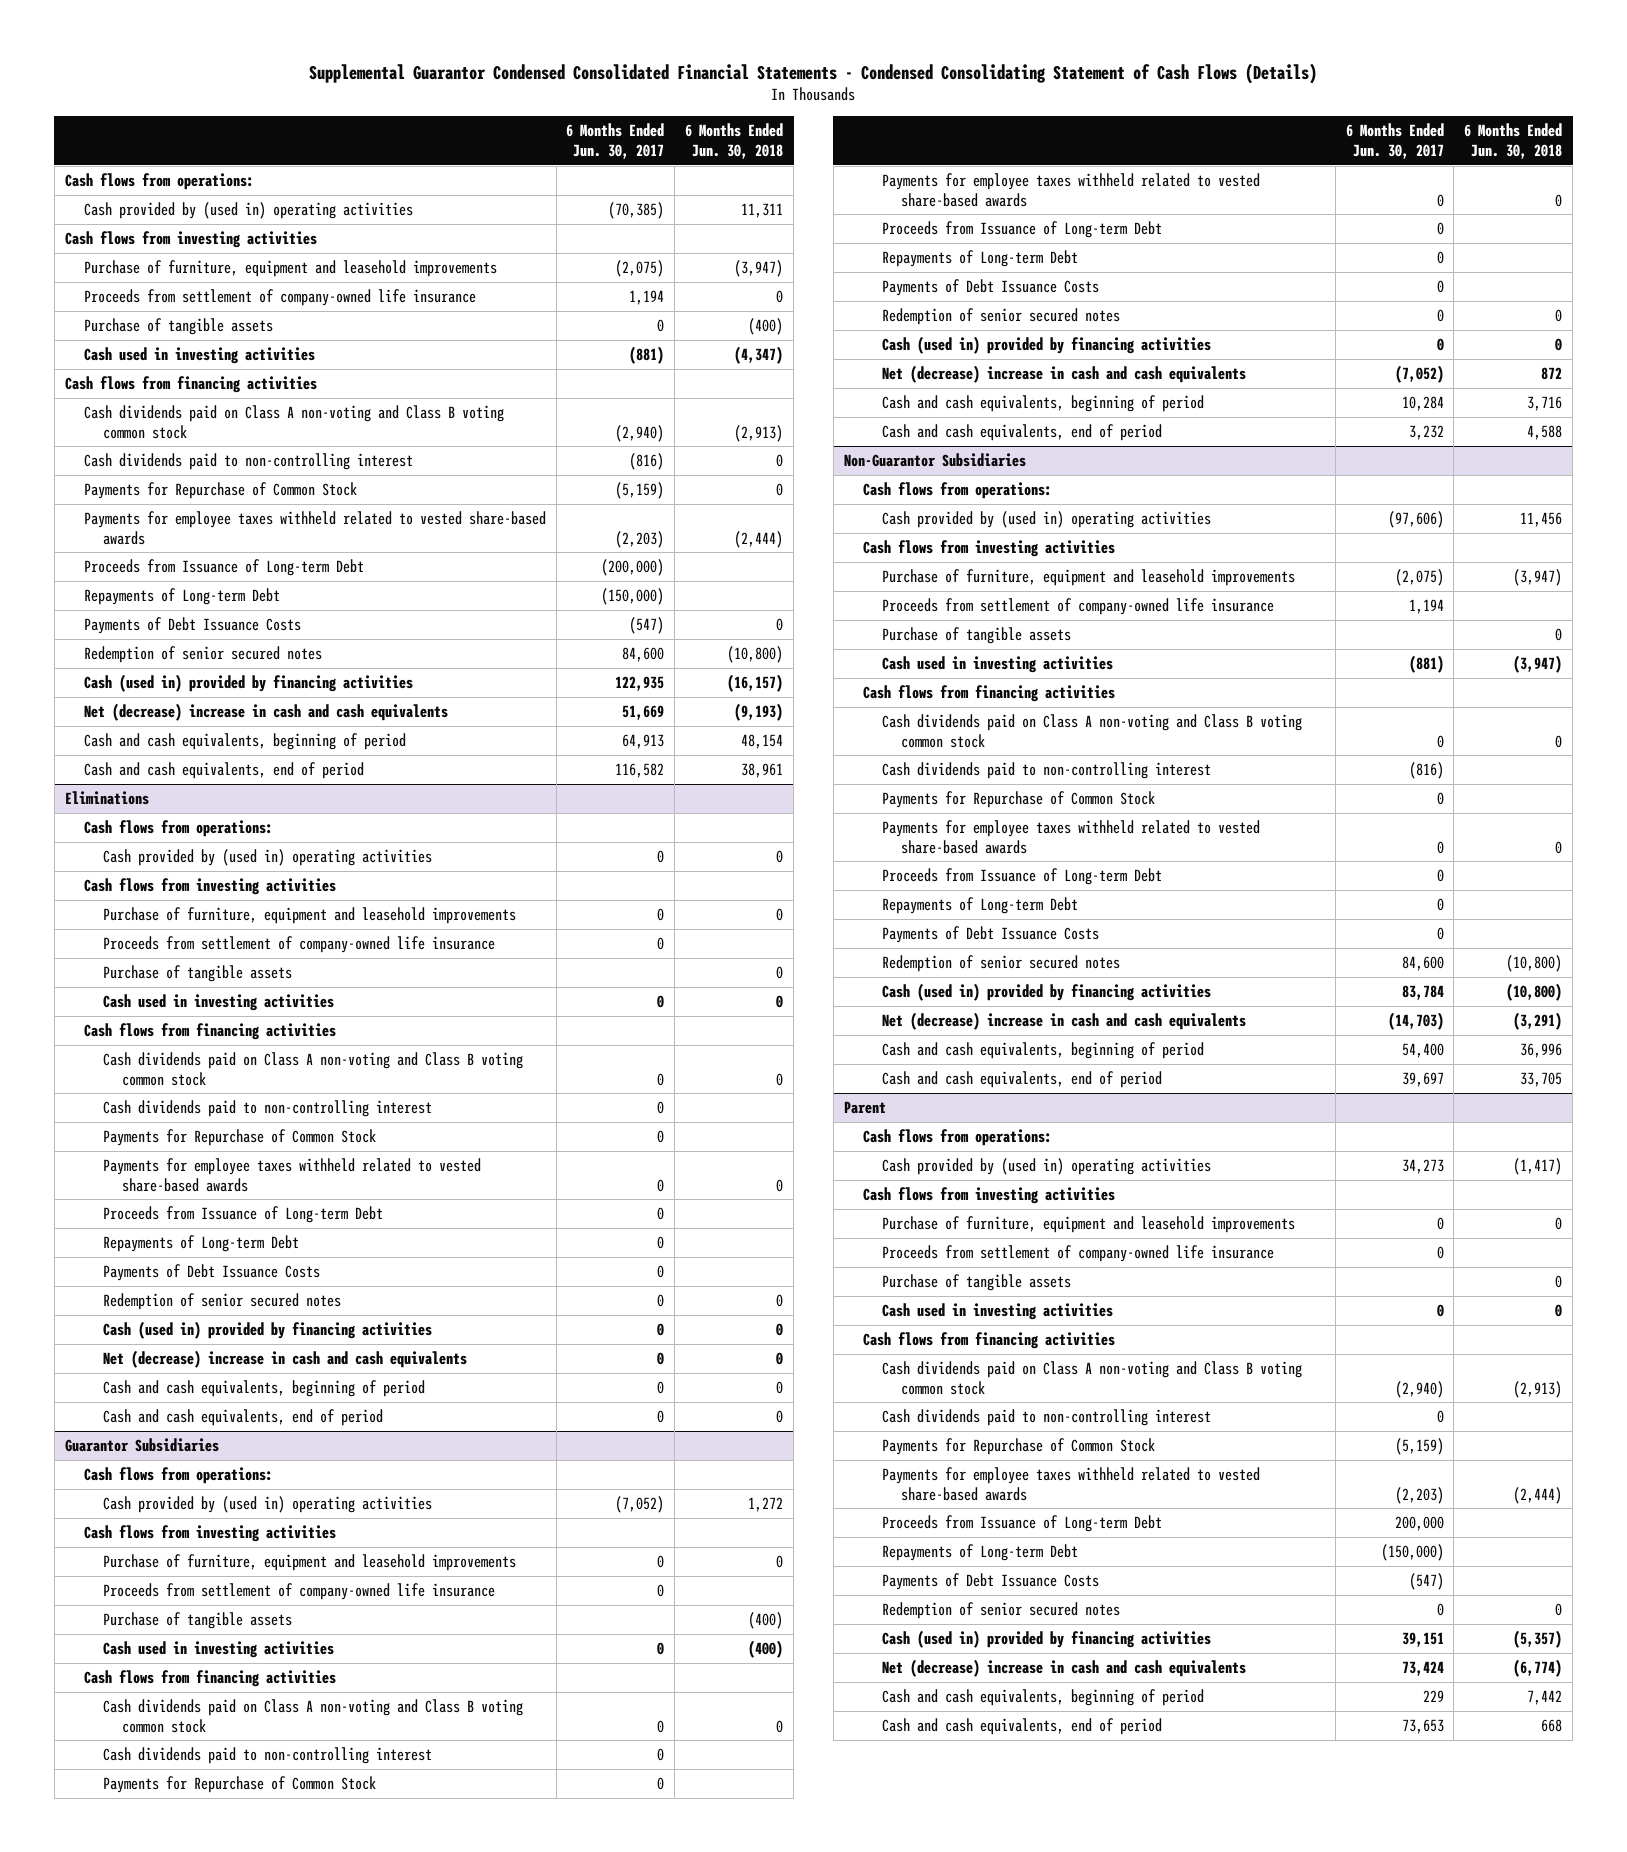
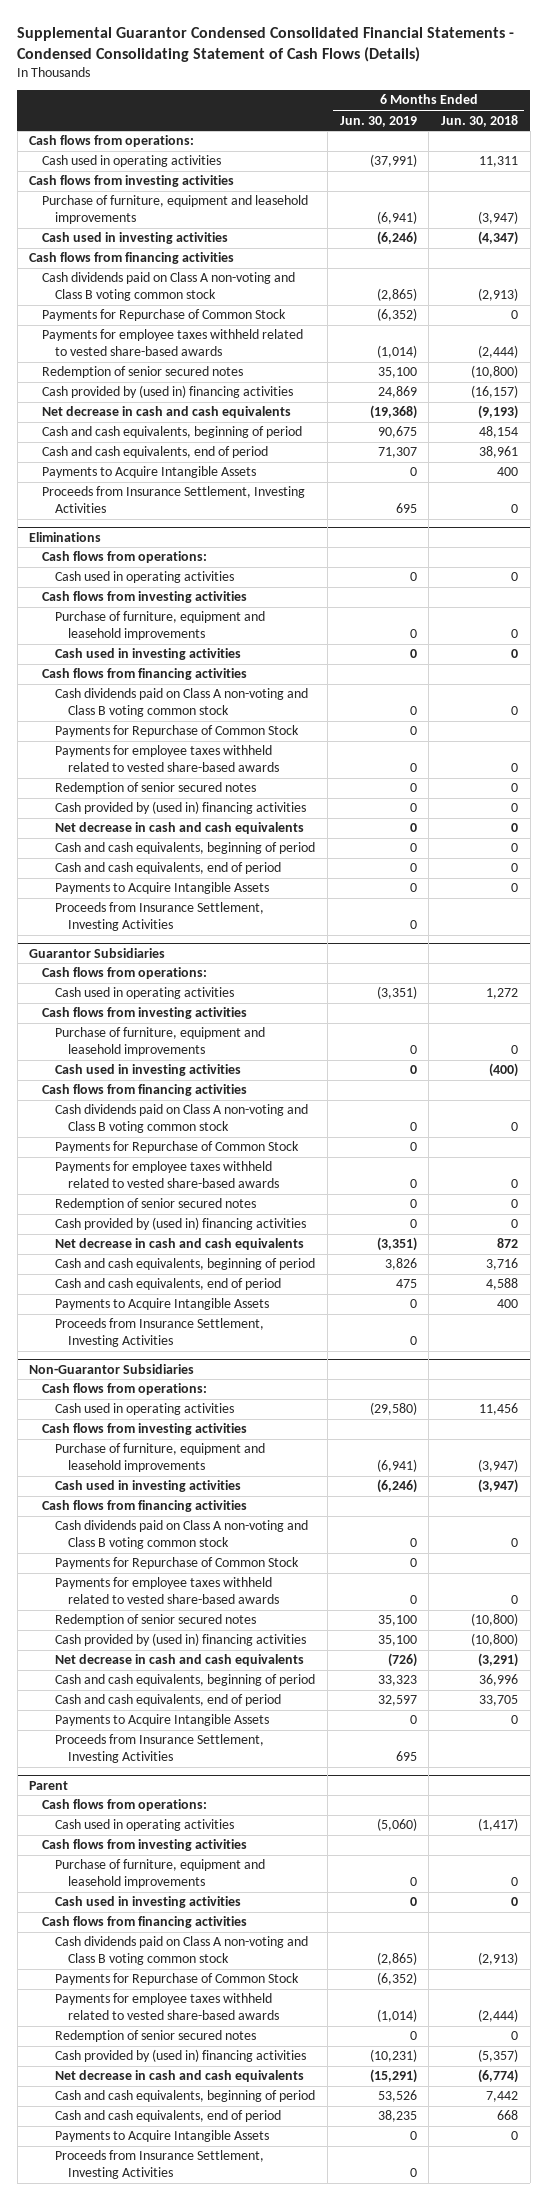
- | 6 Months Ended Jun. 30, 2017 | 6 Months Ended Jun. 30, 2018
+ | 6 Months Ended Jun. 30, 2019 | 6 Months Ended Jun. 30, 2018
- Cash provided by (used in) operating activities | (70,385) | 11,311
+ Cash used in operating activities | (37,991) | 11,311
- Proceeds from settlement of company-owned life insurance | 1,194 | 0
- Purchase of tangible assets | 0 | (400)
- Cash dividends paid to non-controlling interest | (816) | 0
- Proceeds from Issuance of Long-term Debt | (200,000) |
- Repayments of Long-term Debt | (150,000) |
- Payments of Debt Issuance Costs | (547) | 0
- Cash (used in) provided by financing activities | 122,935 | (16,157)
- Net (decrease) increase in cash and cash equivalents | 51,669 | (9,193)
+ Cash provided by (used in) financing activities | 24,869 | (16,157)
+ Net decrease in cash and cash equivalents | (19,368) | (9,193)
+ Payments to Acquire Intangible Assets | 0 | 400
+ Proceeds from Insurance Settlement, Investing Activities | 695 | 0
@ Eliminations
- Cash provided by (used in) operating activities | 0 | 0
+ Cash used in operating activities | 0 | 0
- Proceeds from settlement of company-owned life insurance | 0 |
- Purchase of tangible assets | | 0
- Cash dividends paid to non-controlling interest | 0 |
- Proceeds from Issuance of Long-term Debt | 0 |
- Repayments of Long-term Debt | 0 |
- Payments of Debt Issuance Costs | 0 |
- Cash (used in) provided by financing activities | 0 | 0
- Net (decrease) increase in cash and cash equivalents | 0 | 0
+ Cash provided by (used in) financing activities | 0 | 0
+ Net decrease in cash and cash equivalents | 0 | 0
+ Payments to Acquire Intangible Assets | 0 | 0
+ Proceeds from Insurance Settlement, Investing Activities | 0 |
@ Guarantor Subsidiaries
- Cash provided by (used in) operating activities | (7,052) | 1,272
+ Cash used in operating activities | (3,351) | 1,272
- Proceeds from settlement of company-owned life insurance | 0 |
- Purchase of tangible assets | | (400)
- Cash dividends paid to non-controlling interest | 0 |
- Proceeds from Issuance of Long-term Debt | 0 |
- Repayments of Long-term Debt | 0 |
- Payments of Debt Issuance Costs | 0 |
- Cash (used in) provided by financing activities | 0 | 0
- Net (decrease) increase in cash and cash equivalents | (7,052) | 872
+ Cash provided by (used in) financing activities | 0 | 0
+ Net decrease in cash and cash equivalents | (3,351) | 872
+ Payments to Acquire Intangible Assets | 0 | 400
+ Proceeds from Insurance Settlement, Investing Activities | 0 |
@ Non-Guarantor Subsidiaries
- Cash provided by (used in) operating activities | (97,606) | 11,456
+ Cash used in operating activities | (29,580) | 11,456
- Proceeds from settlement of company-owned life insurance | 1,194 |
- Purchase of tangible assets | | 0
- Cash dividends paid to non-controlling interest | (816) |
- Proceeds from Issuance of Long-term Debt | 0 |
- Repayments of Long-term Debt | 0 |
- Payments of Debt Issuance Costs | 0 |
- Cash (used in) provided by financing activities | 83,784 | (10,800)
- Net (decrease) increase in cash and cash equivalents | (14,703) | (3,291)
+ Cash provided by (used in) financing activities | 35,100 | (10,800)
+ Net decrease in cash and cash equivalents | (726) | (3,291)
+ Payments to Acquire Intangible Assets | 0 | 0
+ Proceeds from Insurance Settlement, Investing Activities | 695 |
@ Parent
- Cash provided by (used in) operating activities | 34,273 | (1,417)
+ Cash used in operating activities | (5,060) | (1,417)
- Proceeds from settlement of company-owned life insurance | 0 |
- Purchase of tangible assets | | 0
- Cash dividends paid to non-controlling interest | 0 |
- Proceeds from Issuance of Long-term Debt | 200,000 |
- Repayments of Long-term Debt | (150,000) |
- Payments of Debt Issuance Costs | (547) |
- Cash (used in) provided by financing activities | 39,151 | (5,357)
- Net (decrease) increase in cash and cash equivalents | 73,424 | (6,774)
+ Cash provided by (used in) financing activities | (10,231) | (5,357)
+ Net decrease in cash and cash equivalents | (15,291) | (6,774)
+ Payments to Acquire Intangible Assets | 0 | 0
+ Proceeds from Insurance Settlement, Investing Activities | 0 |

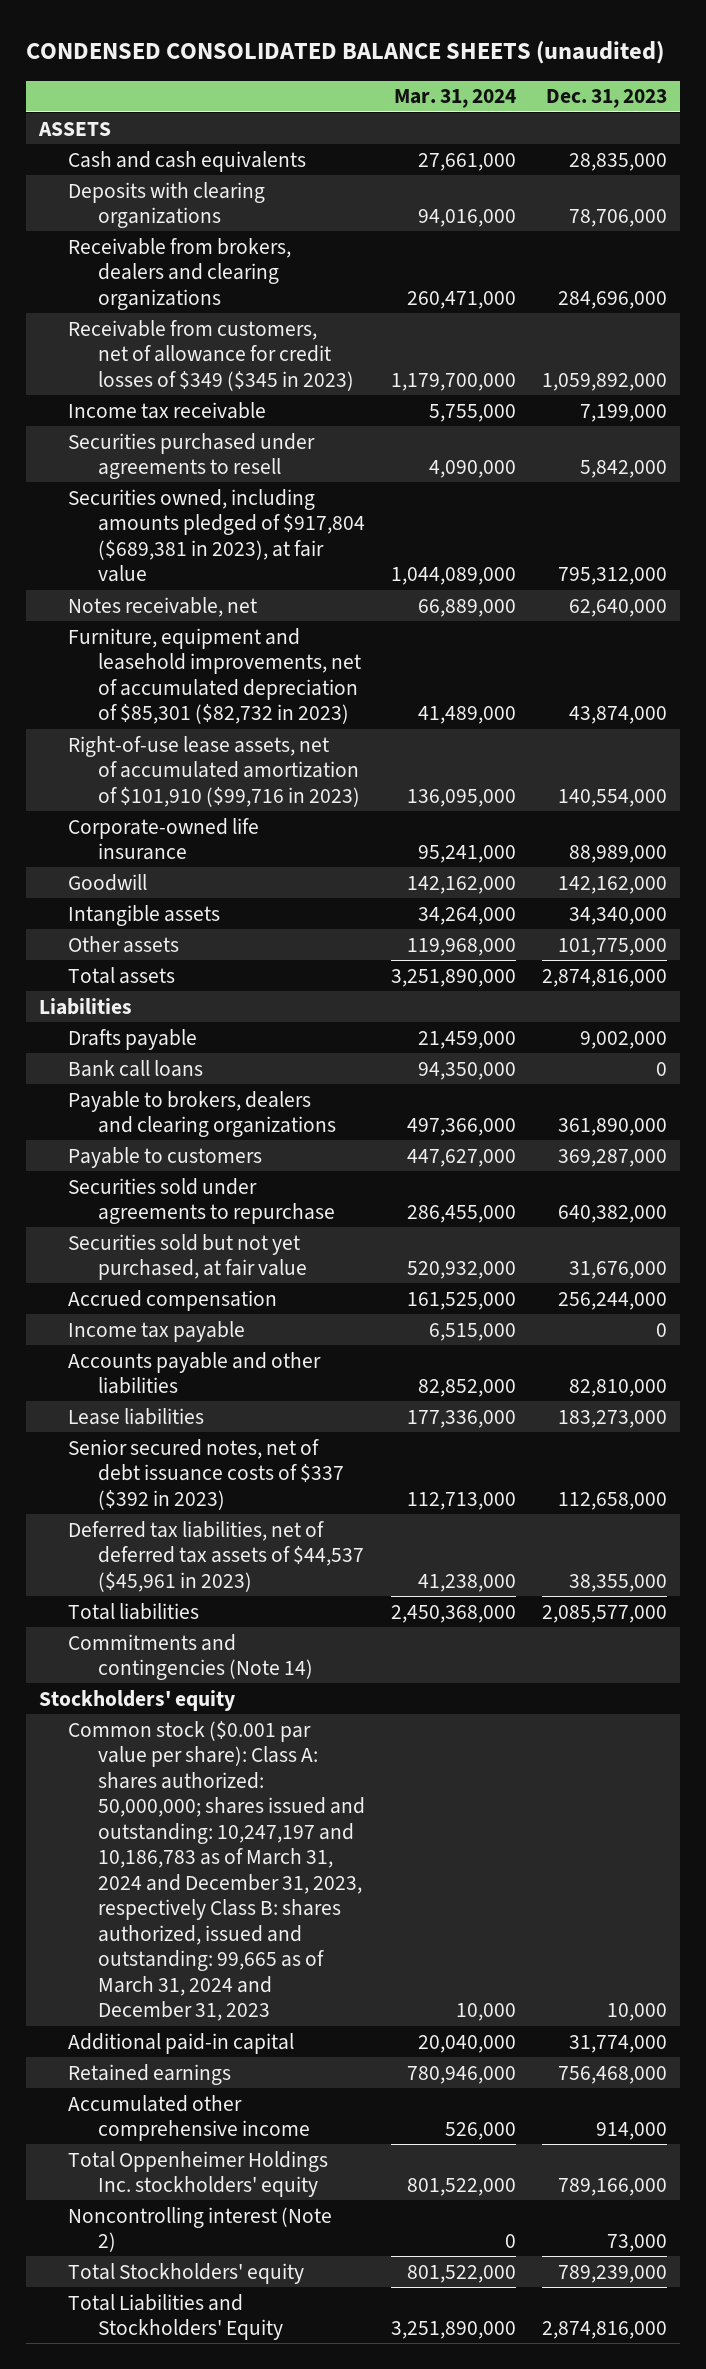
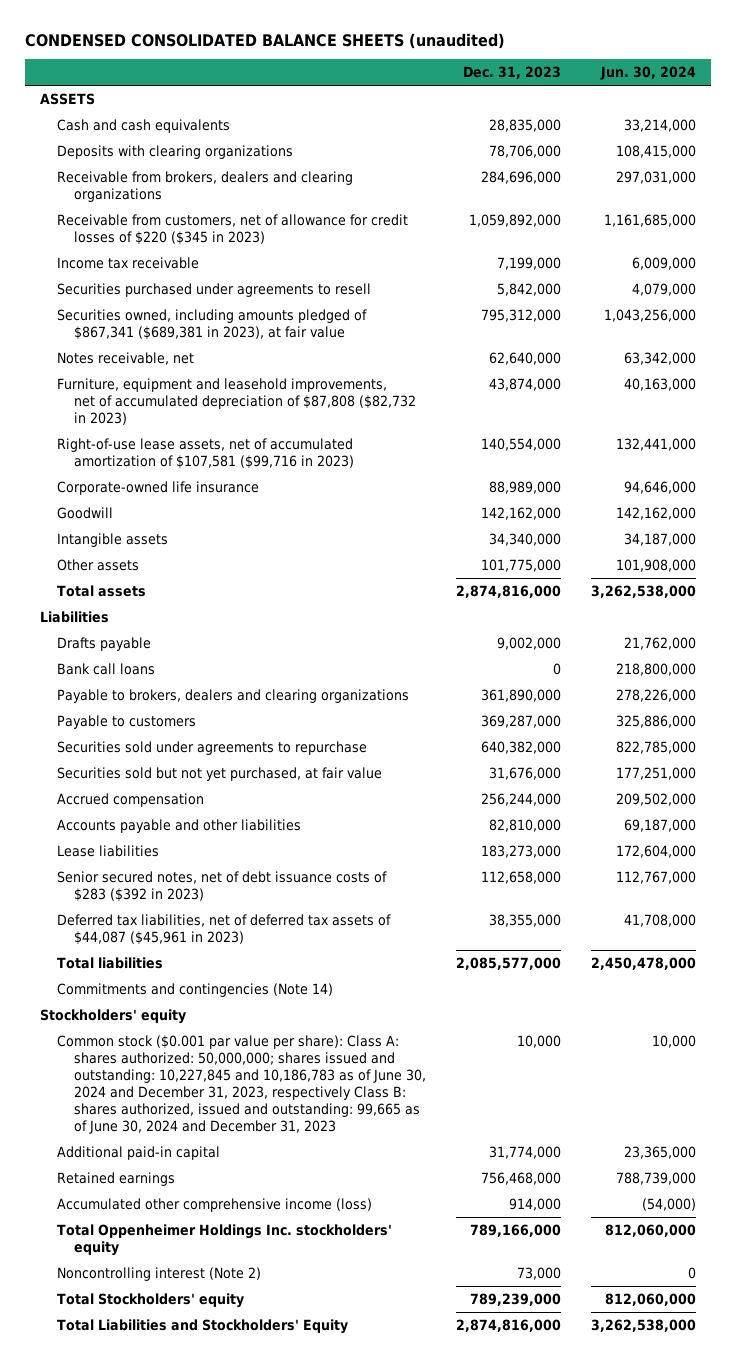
- | Mar. 31, 2024 | Dec. 31, 2023
+ | Dec. 31, 2023 | Jun. 30, 2024
- Receivable from customers, net of allowance for credit losses of $349 ($345 in 2023) | 1,179,700,000 | 1,059,892,000
+ Receivable from customers, net of allowance for credit losses of $220 ($345 in 2023) | 1,059,892,000 | 1,161,685,000
- Securities owned, including amounts pledged of $917,804 ($689,381 in 2023), at fair value | 1,044,089,000 | 795,312,000
+ Securities owned, including amounts pledged of $867,341 ($689,381 in 2023), at fair value | 795,312,000 | 1,043,256,000
- Furniture, equipment and leasehold improvements, net of accumulated depreciation of $85,301 ($82,732 in 2023) | 41,489,000 | 43,874,000
- Right-of-use lease assets, net of accumulated amortization of $101,910 ($99,716 in 2023) | 136,095,000 | 140,554,000
+ Furniture, equipment and leasehold improvements, net of accumulated depreciation of $87,808 ($82,732 in 2023) | 43,874,000 | 40,163,000
+ Right-of-use lease assets, net of accumulated amortization of $107,581 ($99,716 in 2023) | 140,554,000 | 132,441,000
- Income tax payable | 6,515,000 | 0
- Senior secured notes, net of debt issuance costs of $337 ($392 in 2023) | 112,713,000 | 112,658,000
- Deferred tax liabilities, net of deferred tax assets of $44,537 ($45,961 in 2023) | 41,238,000 | 38,355,000
+ Senior secured notes, net of debt issuance costs of $283 ($392 in 2023) | 112,658,000 | 112,767,000
+ Deferred tax liabilities, net of deferred tax assets of $44,087 ($45,961 in 2023) | 38,355,000 | 41,708,000
- Common stock ($0.001 par value per share): Class A: shares authorized: 50,000,000; shares issued and outstanding: 10,247,197 and 10,186,783 as of March 31, 2024 and December 31, 2023, respectively Class B: shares authorized, issued and outstanding: 99,665 as of March 31, 2024 and December 31, 2023 | 10,000 | 10,000
+ Common stock ($0.001 par value per share): Class A: shares authorized: 50,000,000; shares issued and outstanding: 10,227,845 and 10,186,783 as of June 30, 2024 and December 31, 2023, respectively Class B: shares authorized, issued and outstanding: 99,665 as of June 30, 2024 and December 31, 2023 | 10,000 | 10,000
- Accumulated other comprehensive income | 526,000 | 914,000
+ Accumulated other comprehensive income (loss) | 914,000 | (54,000)

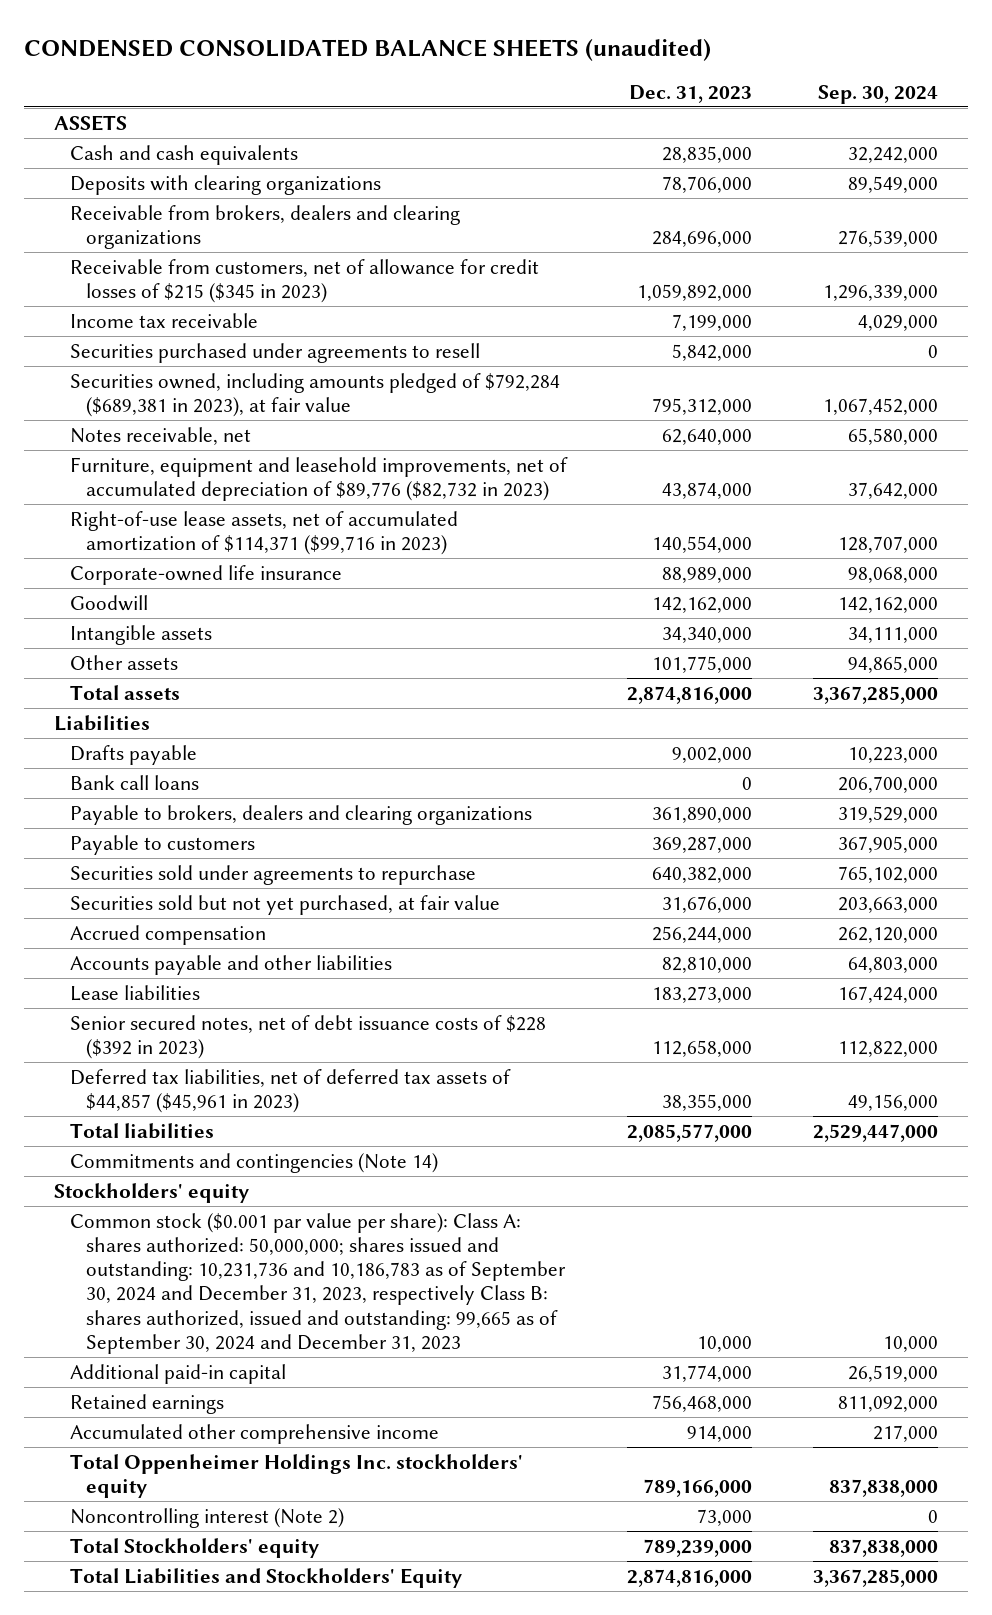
- | Dec. 31, 2023 | Jun. 30, 2024
+ | Dec. 31, 2023 | Sep. 30, 2024
- Receivable from customers, net of allowance for credit losses of $220 ($345 in 2023) | 1,059,892,000 | 1,161,685,000
+ Receivable from customers, net of allowance for credit losses of $215 ($345 in 2023) | 1,059,892,000 | 1,296,339,000
- Securities owned, including amounts pledged of $867,341 ($689,381 in 2023), at fair value | 795,312,000 | 1,043,256,000
+ Securities owned, including amounts pledged of $792,284 ($689,381 in 2023), at fair value | 795,312,000 | 1,067,452,000
- Furniture, equipment and leasehold improvements, net of accumulated depreciation of $87,808 ($82,732 in 2023) | 43,874,000 | 40,163,000
- Right-of-use lease assets, net of accumulated amortization of $107,581 ($99,716 in 2023) | 140,554,000 | 132,441,000
+ Furniture, equipment and leasehold improvements, net of accumulated depreciation of $89,776 ($82,732 in 2023) | 43,874,000 | 37,642,000
+ Right-of-use lease assets, net of accumulated amortization of $114,371 ($99,716 in 2023) | 140,554,000 | 128,707,000
- Senior secured notes, net of debt issuance costs of $283 ($392 in 2023) | 112,658,000 | 112,767,000
- Deferred tax liabilities, net of deferred tax assets of $44,087 ($45,961 in 2023) | 38,355,000 | 41,708,000
+ Senior secured notes, net of debt issuance costs of $228 ($392 in 2023) | 112,658,000 | 112,822,000
+ Deferred tax liabilities, net of deferred tax assets of $44,857 ($45,961 in 2023) | 38,355,000 | 49,156,000
- Common stock ($0.001 par value per share): Class A: shares authorized: 50,000,000; shares issued and outstanding: 10,227,845 and 10,186,783 as of June 30, 2024 and December 31, 2023, respectively Class B: shares authorized, issued and outstanding: 99,665 as of June 30, 2024 and December 31, 2023 | 10,000 | 10,000
+ Common stock ($0.001 par value per share): Class A: shares authorized: 50,000,000; shares issued and outstanding: 10,231,736 and 10,186,783 as of September 30, 2024 and December 31, 2023, respectively Class B: shares authorized, issued and outstanding: 99,665 as of September 30, 2024 and December 31, 2023 | 10,000 | 10,000
- Accumulated other comprehensive income (loss) | 914,000 | (54,000)
+ Accumulated other comprehensive income | 914,000 | 217,000

